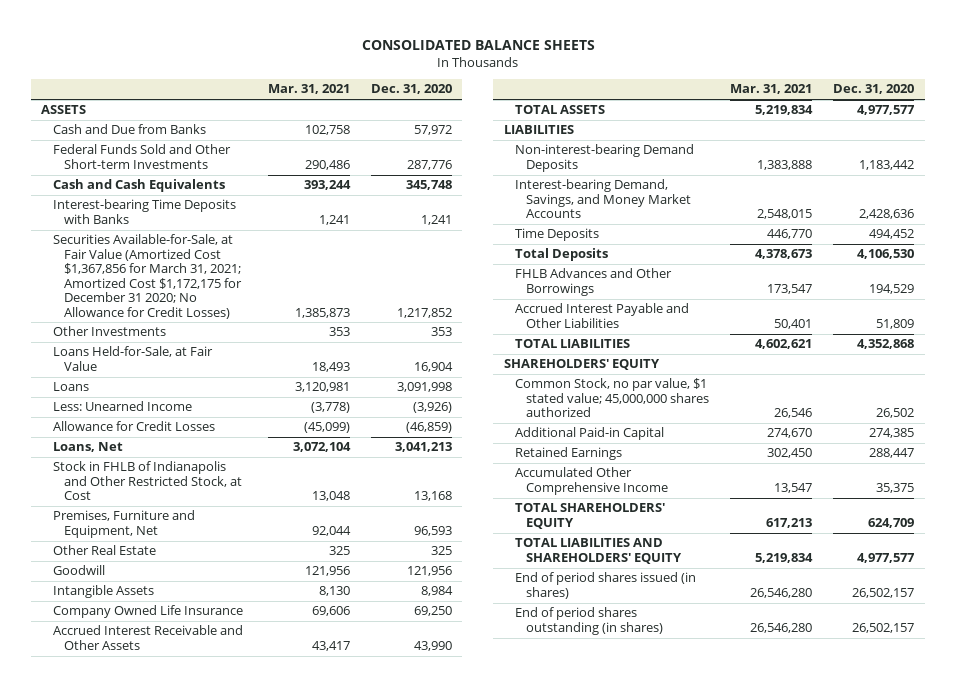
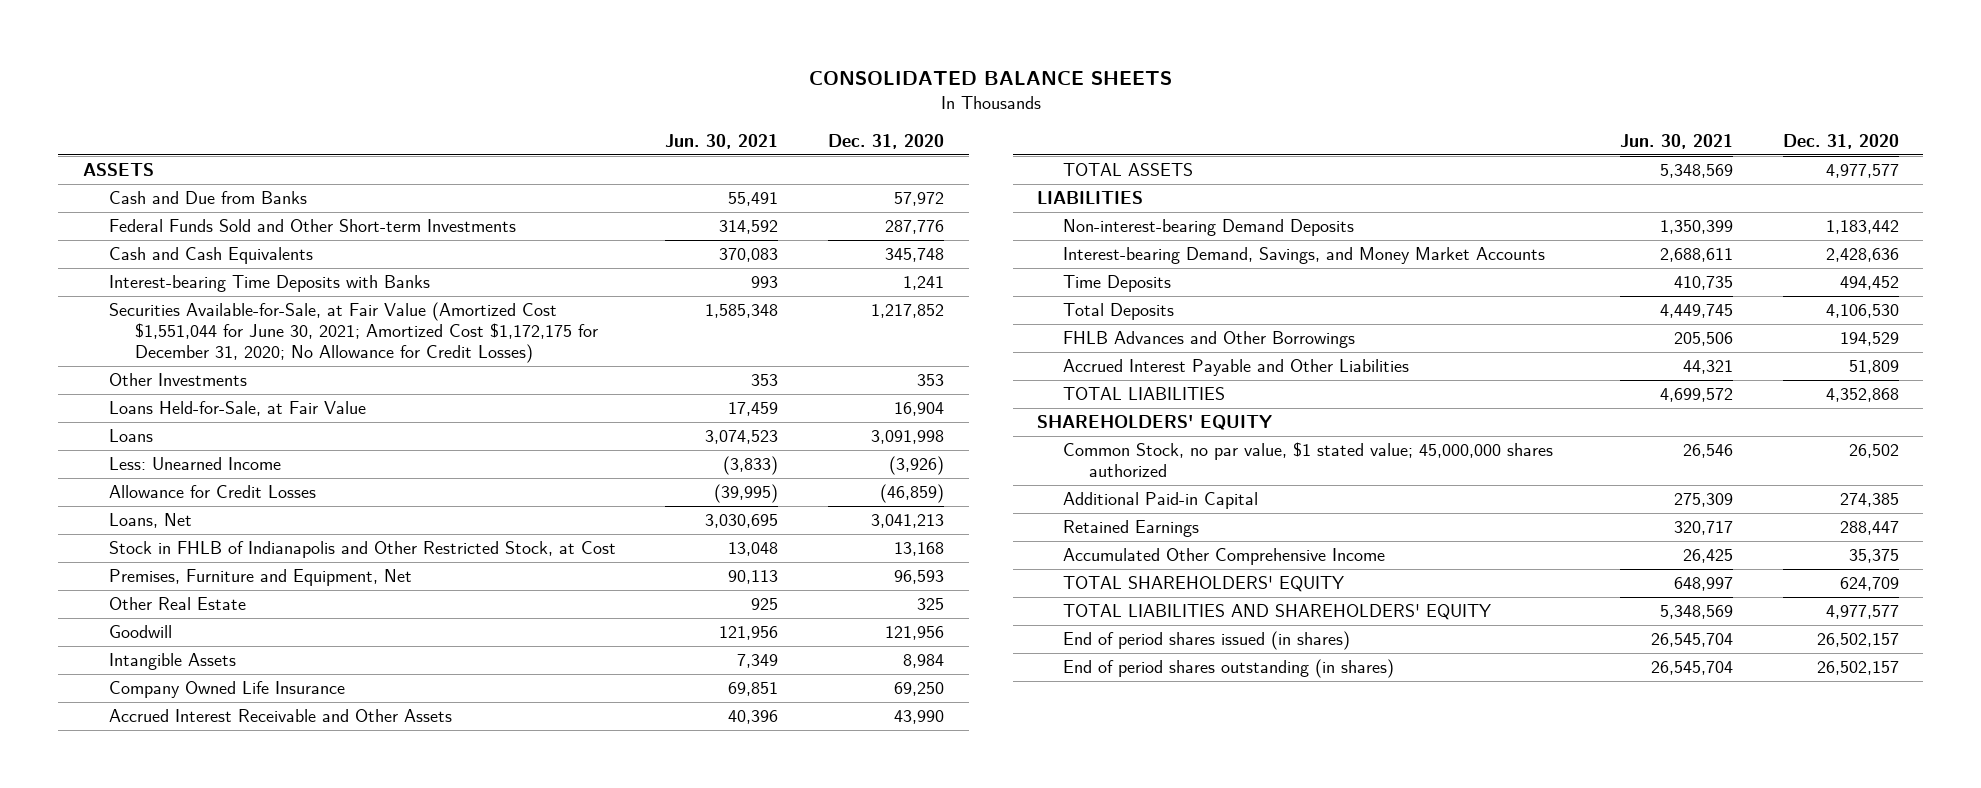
- | Mar. 31, 2021 | Dec. 31, 2020
+ | Jun. 30, 2021 | Dec. 31, 2020
- Securities Available-for-Sale, at Fair Value (Amortized Cost $1,367,856 for March 31, 2021; Amortized Cost $1,172,175 for December 31 2020; No Allowance for Credit Losses) | 1,385,873 | 1,217,852
+ Securities Available-for-Sale, at Fair Value (Amortized Cost $1,551,044 for June 30, 2021; Amortized Cost $1,172,175 for December 31, 2020; No Allowance for Credit Losses) | 1,585,348 | 1,217,852

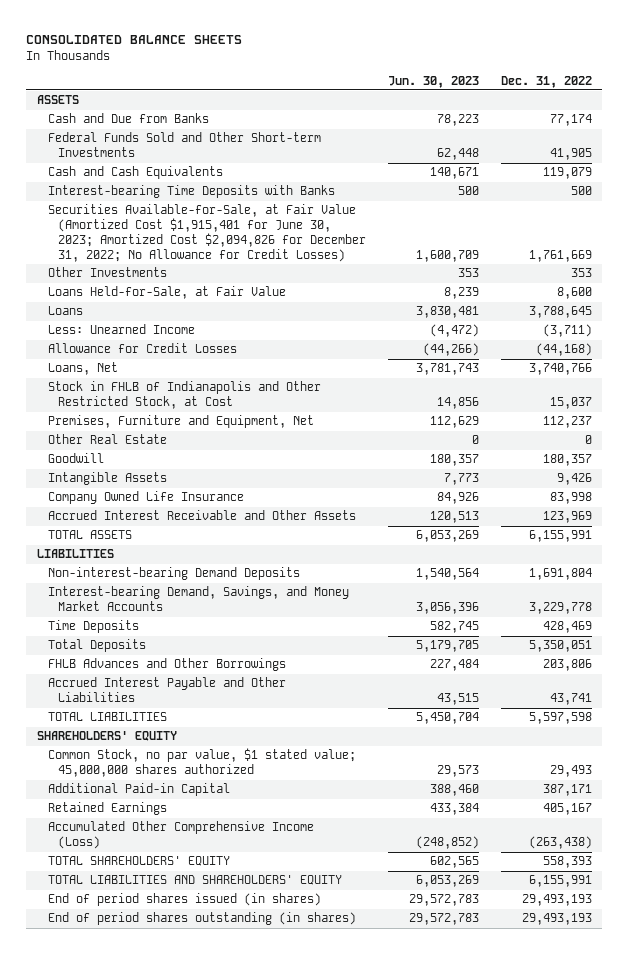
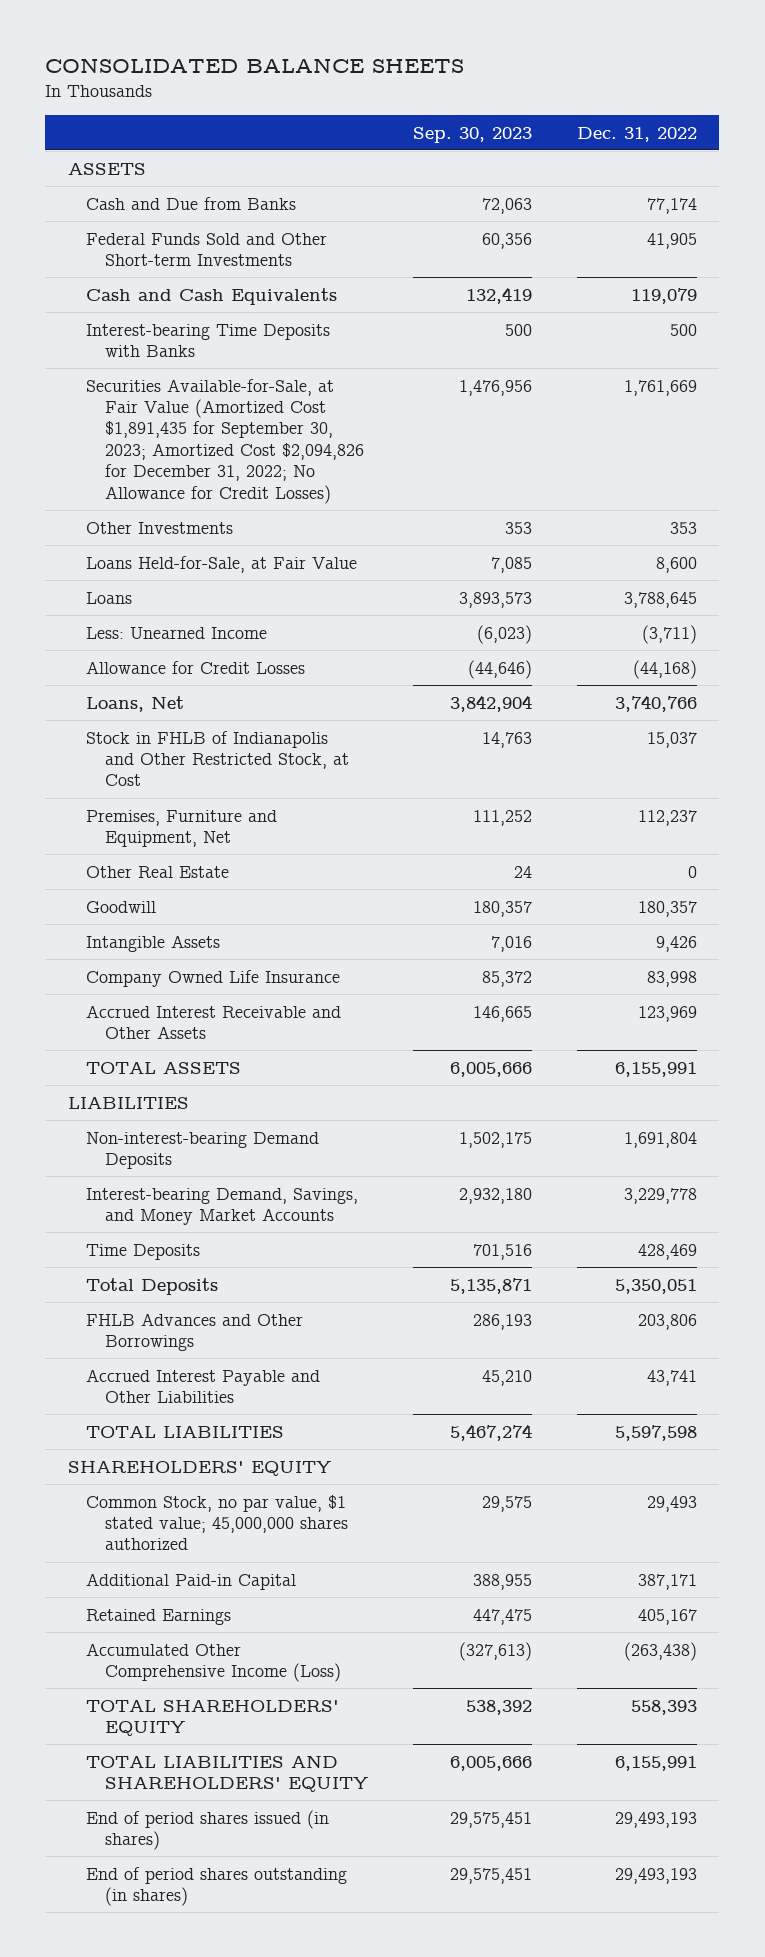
- | Jun. 30, 2023 | Dec. 31, 2022
+ | Sep. 30, 2023 | Dec. 31, 2022
- Securities Available-for-Sale, at Fair Value (Amortized Cost $1,915,401 for June 30, 2023; Amortized Cost $2,094,826 for December 31, 2022; No Allowance for Credit Losses) | 1,600,709 | 1,761,669
+ Securities Available-for-Sale, at Fair Value (Amortized Cost $1,891,435 for September 30, 2023; Amortized Cost $2,094,826 for December 31, 2022; No Allowance for Credit Losses) | 1,476,956 | 1,761,669

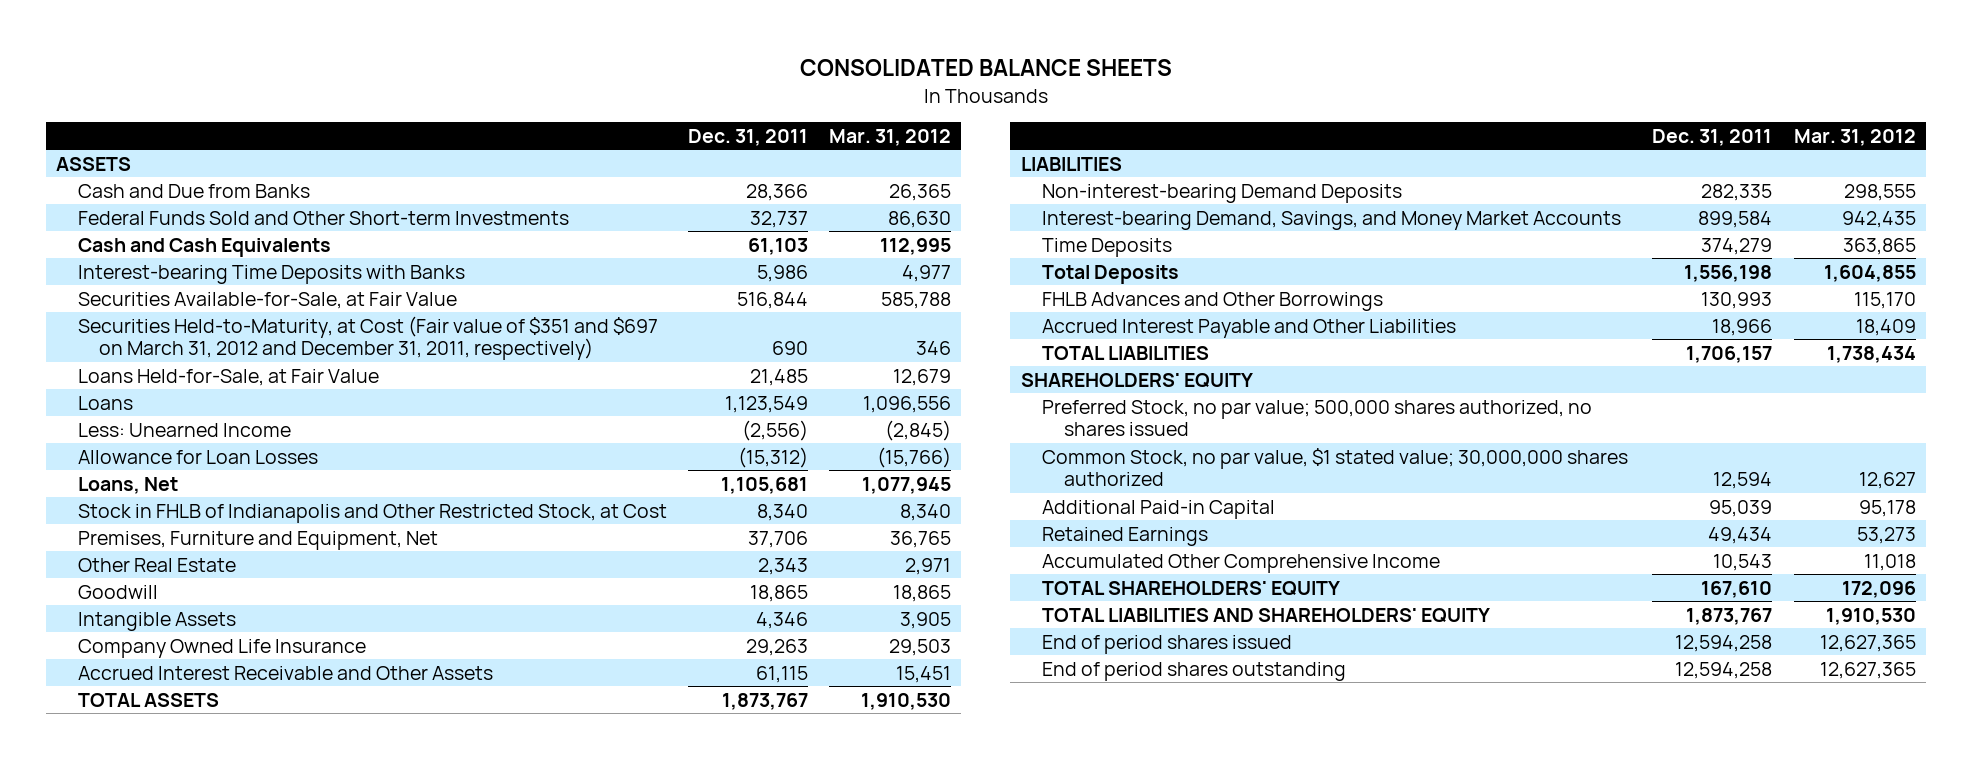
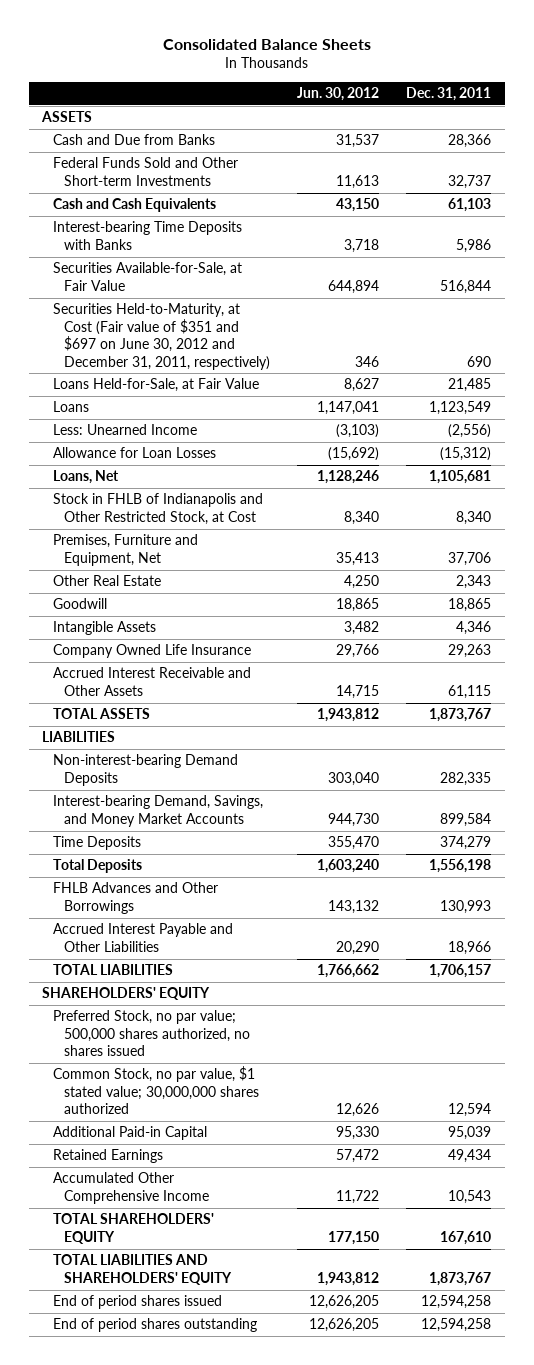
- CONSOLIDATED BALANCE SHEETS
+ Consolidated Balance Sheets
- | Dec. 31, 2011 | Mar. 31, 2012
+ | Jun. 30, 2012 | Dec. 31, 2011
- Securities Held-to-Maturity, at Cost (Fair value of $351 and $697 on March 31, 2012 and December 31, 2011, respectively) | 690 | 346
+ Securities Held-to-Maturity, at Cost (Fair value of $351 and $697 on June 30, 2012 and December 31, 2011, respectively) | 346 | 690

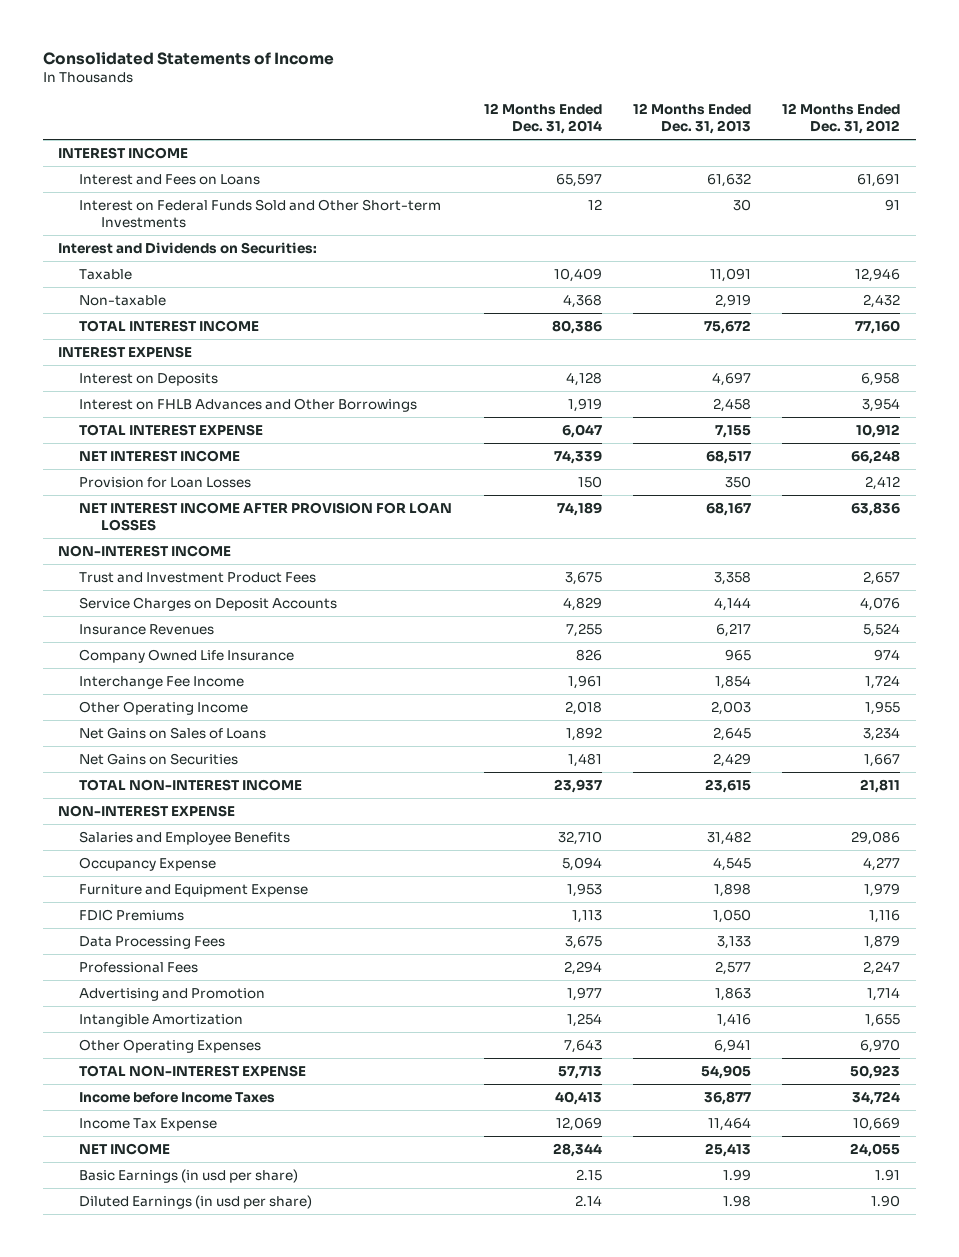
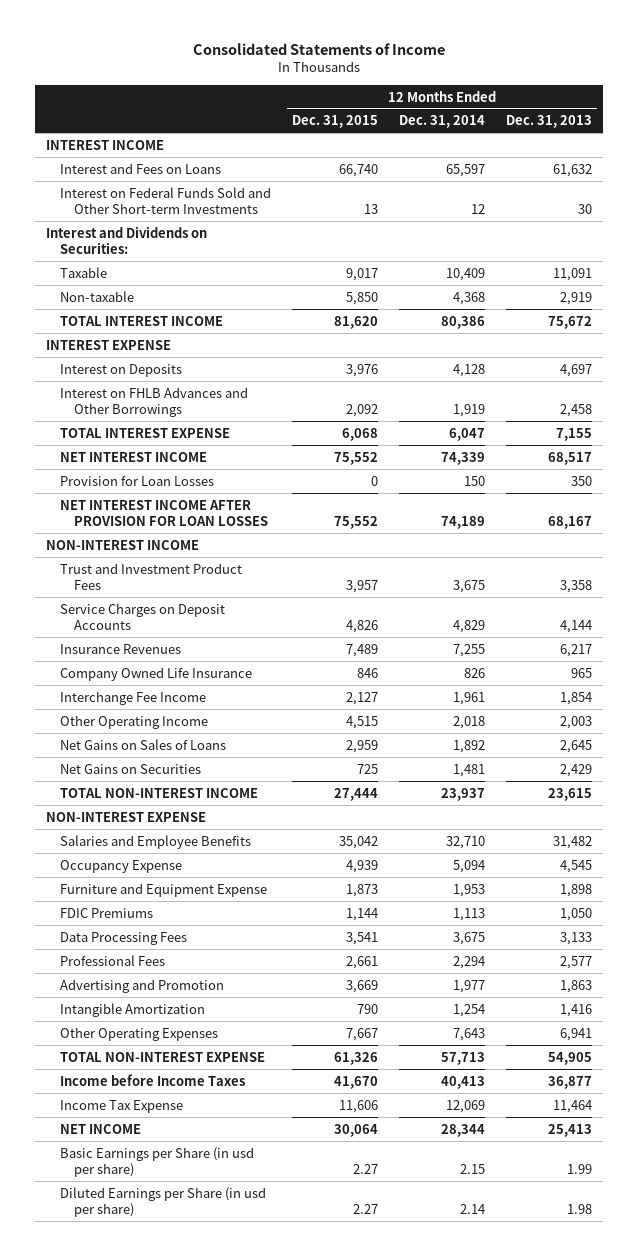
- | 12 Months Ended Dec. 31, 2014 | 12 Months Ended Dec. 31, 2013 | 12 Months Ended Dec. 31, 2012
+ | 12 Months Ended Dec. 31, 2015 | 12 Months Ended Dec. 31, 2014 | 12 Months Ended Dec. 31, 2013
- Basic Earnings (in usd per share) | 2.15 | 1.99 | 1.91
- Diluted Earnings (in usd per share) | 2.14 | 1.98 | 1.90
+ Basic Earnings per Share (in usd per share) | 2.27 | 2.15 | 1.99
+ Diluted Earnings per Share (in usd per share) | 2.27 | 2.14 | 1.98

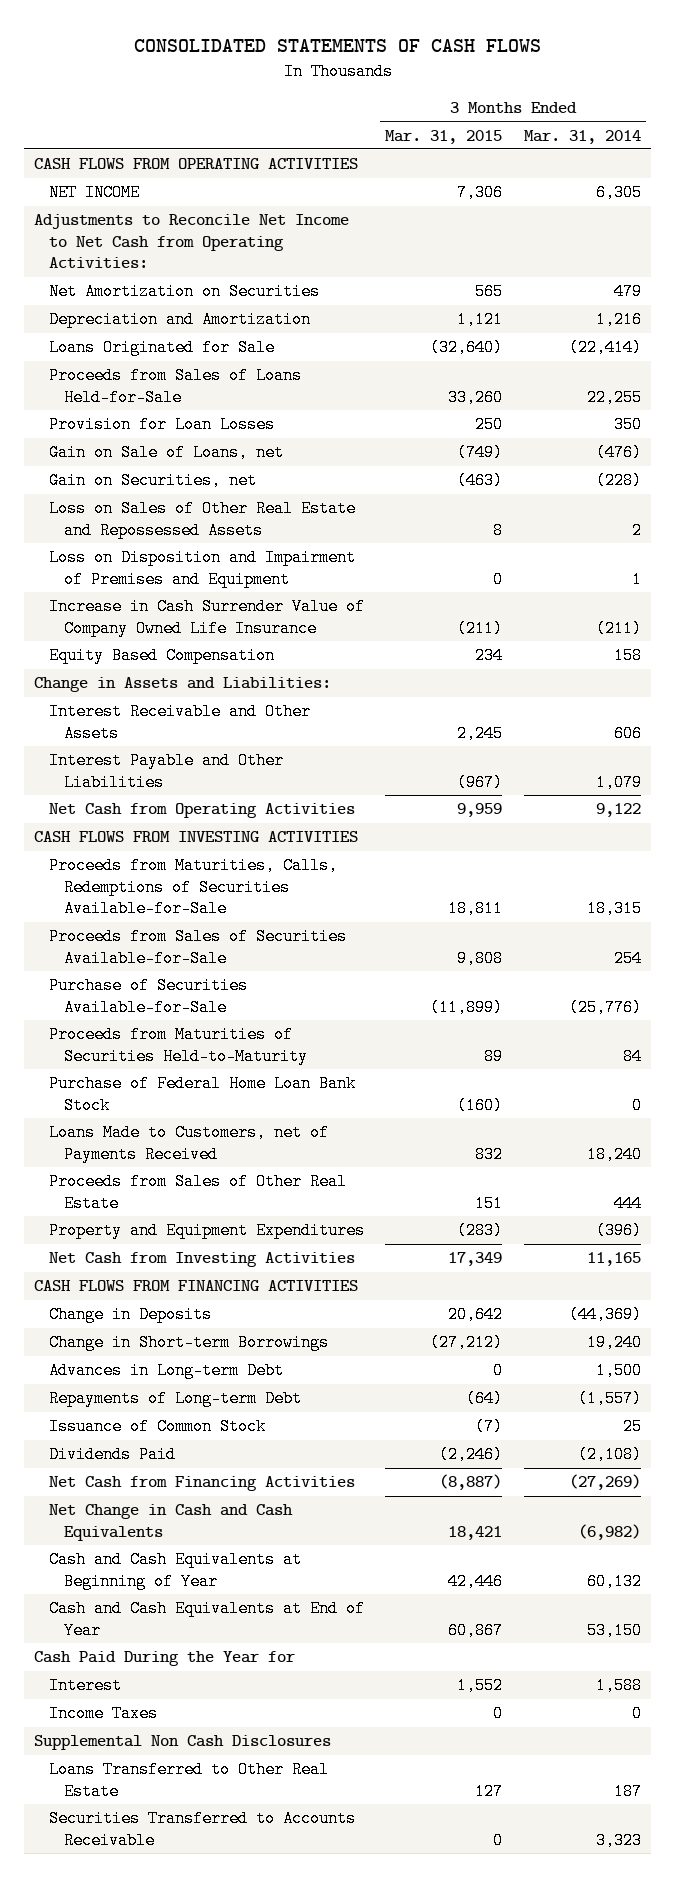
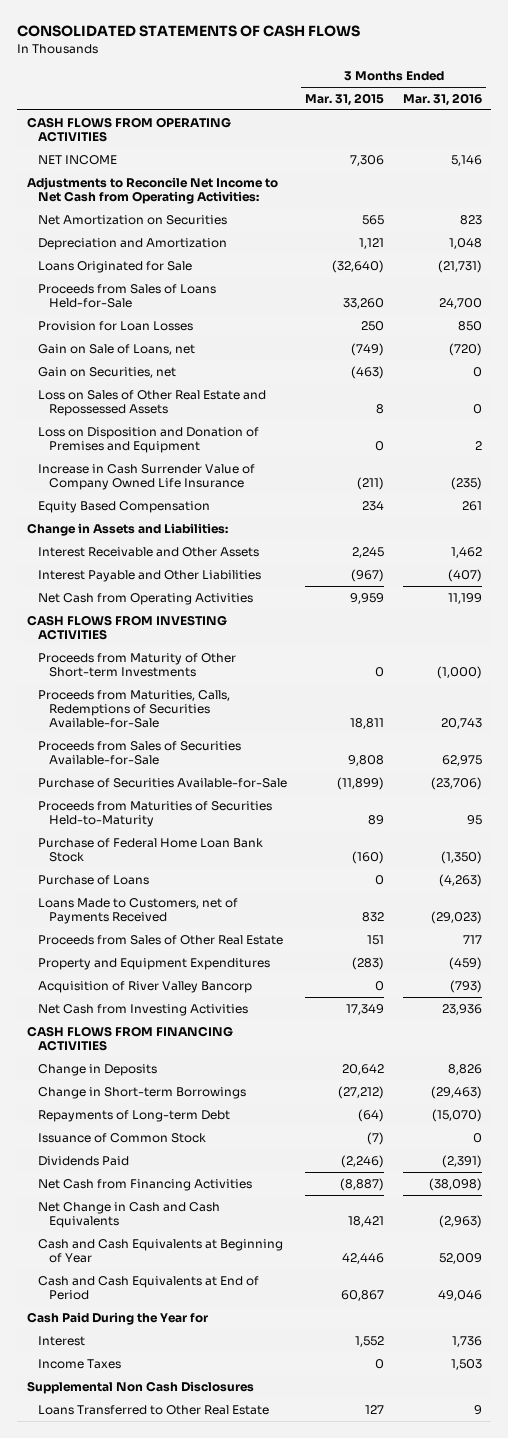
- | 3 Months Ended Mar. 31, 2015 | 3 Months Ended Mar. 31, 2014
+ | 3 Months Ended Mar. 31, 2015 | 3 Months Ended Mar. 31, 2016
- Loss on Disposition and Impairment of Premises and Equipment | 0 | 1
+ Loss on Disposition and Donation of Premises and Equipment | 0 | 2
+ Proceeds from Maturity of Other Short-term Investments | 0 | (1,000)
+ Purchase of Loans | 0 | (4,263)
+ Acquisition of River Valley Bancorp | 0 | (793)
- Advances in Long-term Debt | 0 | 1,500
- Cash and Cash Equivalents at End of Year | 60,867 | 53,150
+ Cash and Cash Equivalents at End of Period | 60,867 | 49,046
- Securities Transferred to Accounts Receivable | 0 | 3,323

